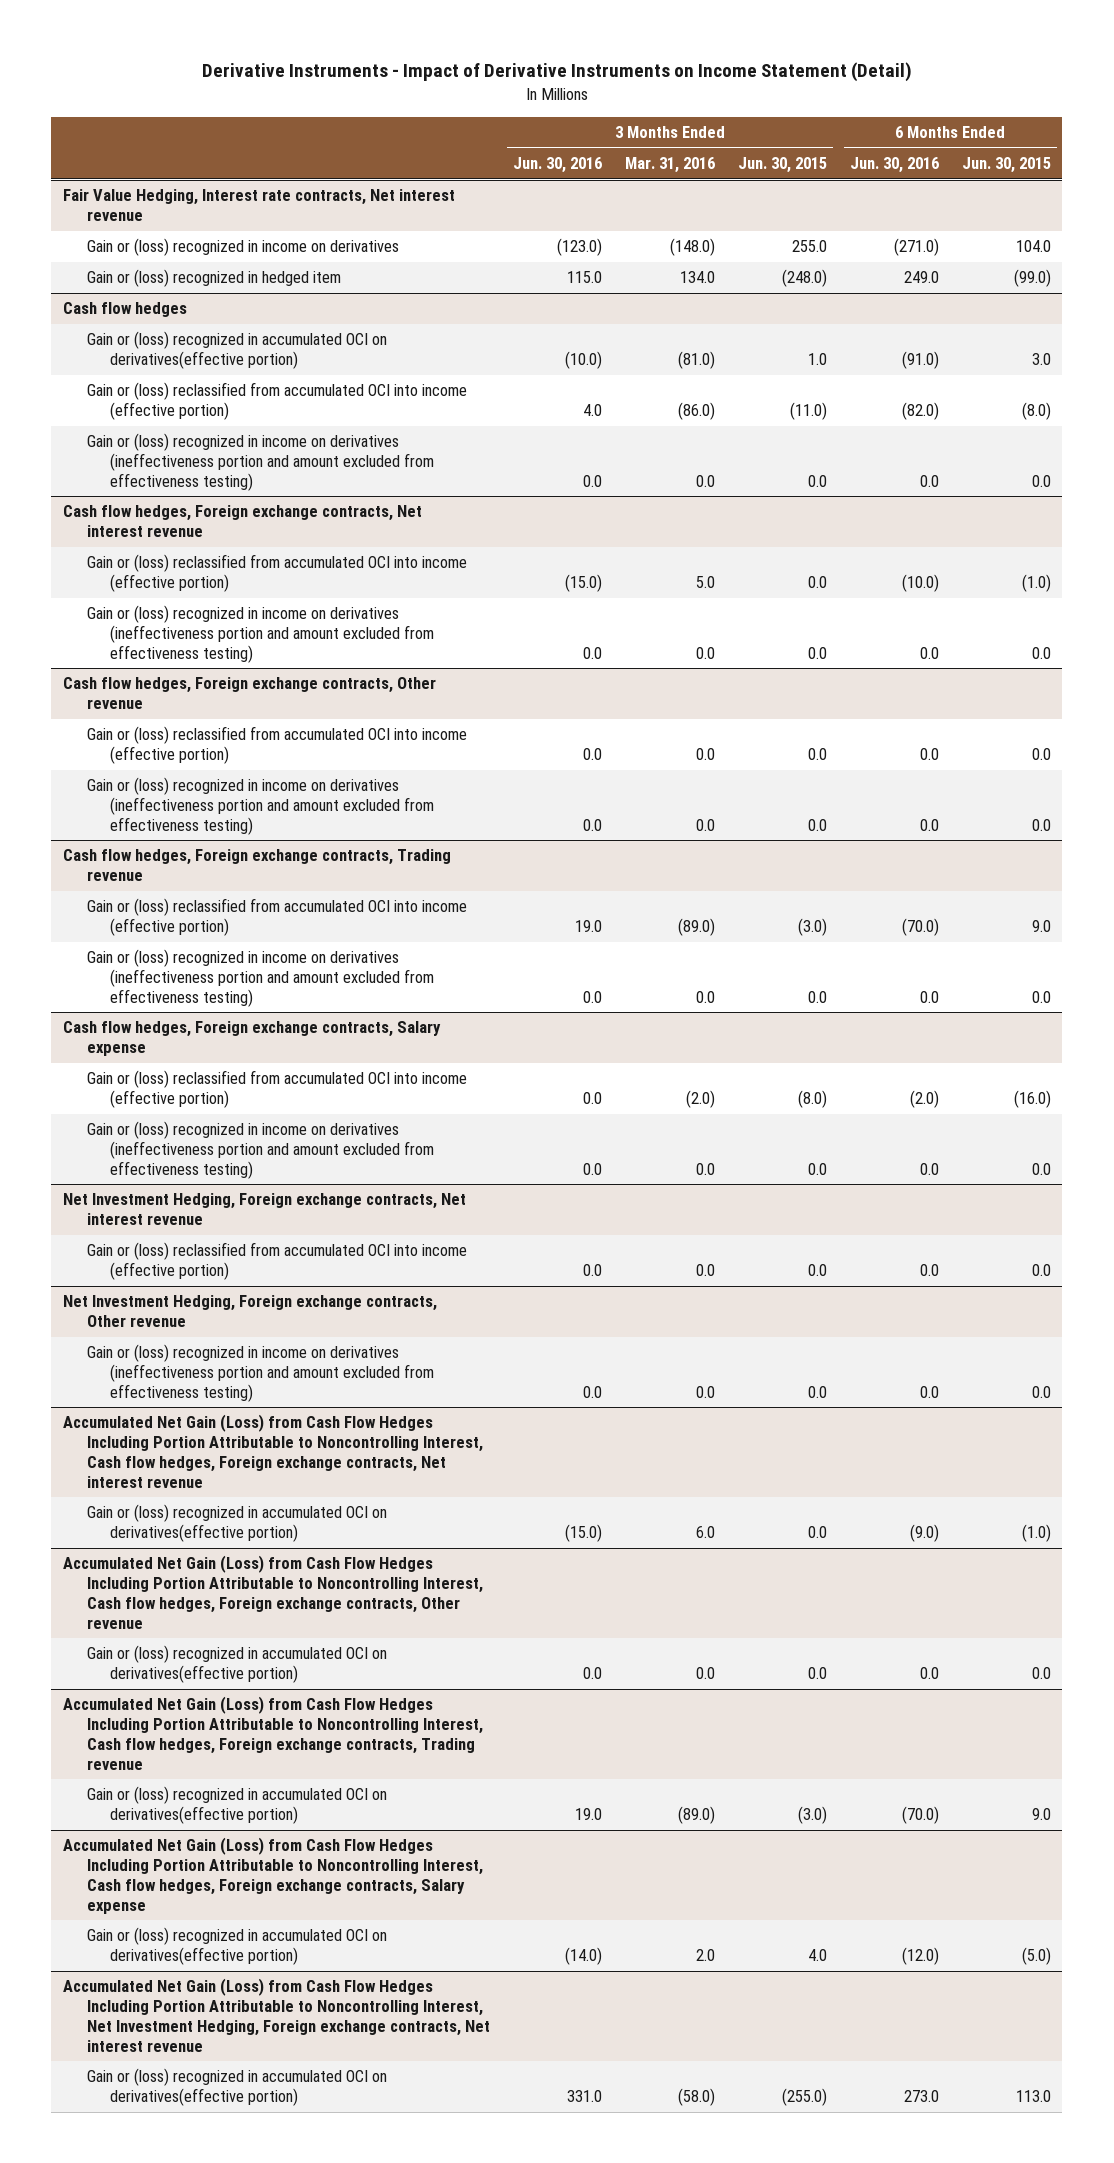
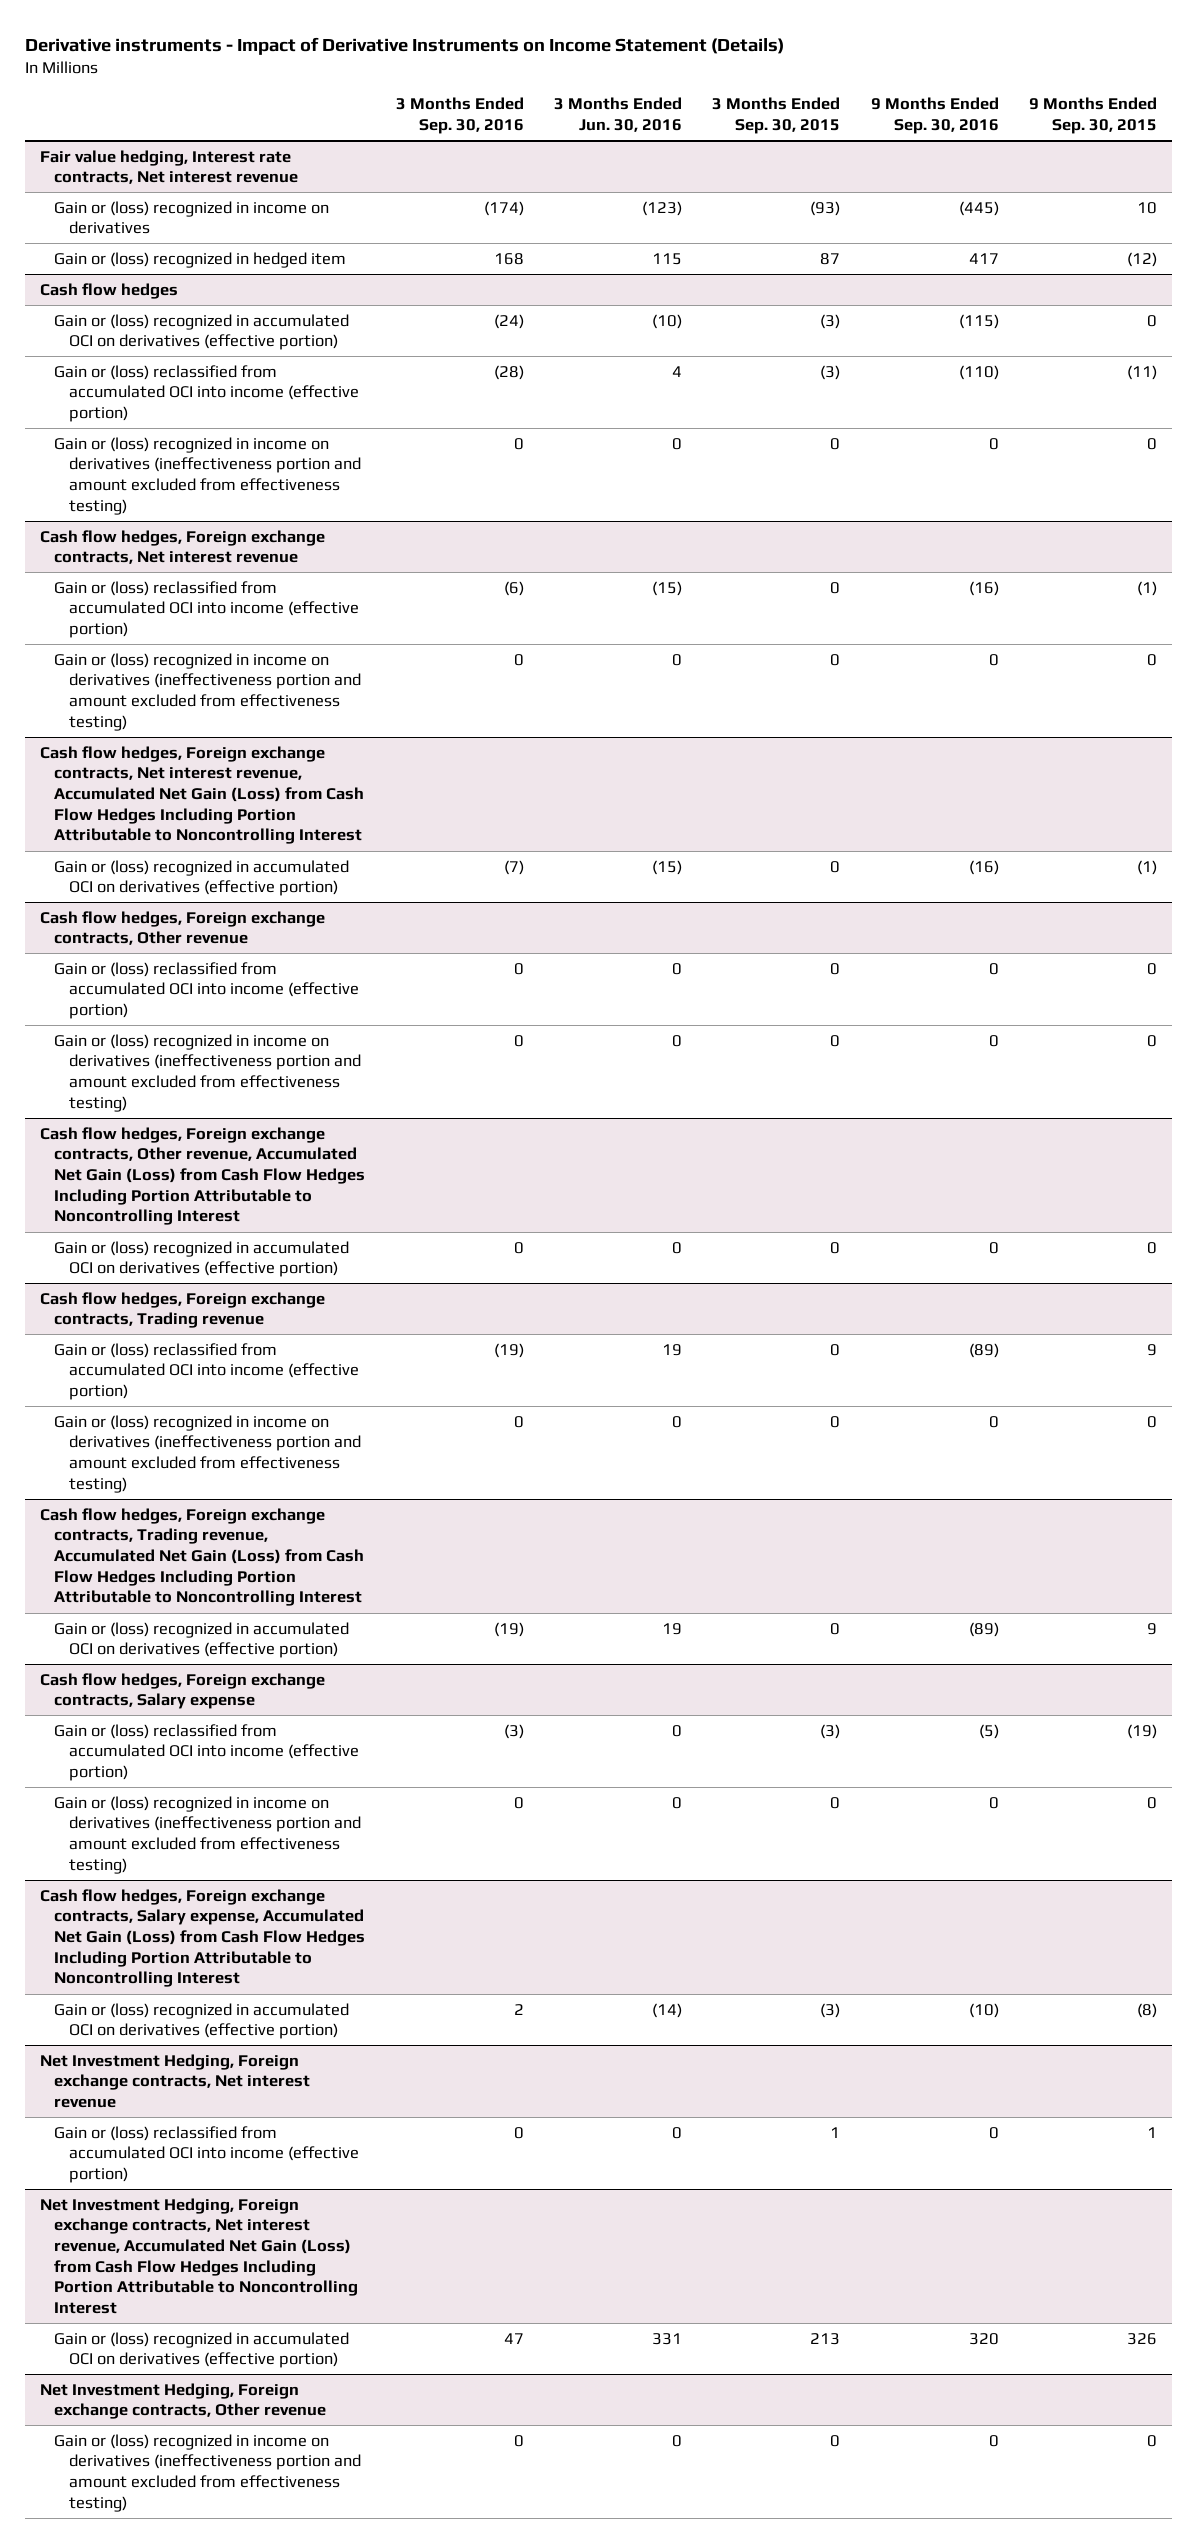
- Derivative Instruments - Impact of Derivative Instruments on Income Statement (Detail)
+ Derivative instruments - Impact of Derivative Instruments on Income Statement (Details)
- | 3 Months Ended Jun. 30, 2016 | 3 Months Ended Mar. 31, 2016 | 3 Months Ended Jun. 30, 2015 | 6 Months Ended Jun. 30, 2016 | 6 Months Ended Jun. 30, 2015
+ | 3 Months Ended Sep. 30, 2016 | 3 Months Ended Jun. 30, 2016 | 3 Months Ended Sep. 30, 2015 | 9 Months Ended Sep. 30, 2016 | 9 Months Ended Sep. 30, 2015
- Fair Value Hedging, Interest rate contracts, Net interest revenue
- Gain or (loss) recognized in income on derivatives | (123.0) | (148.0) | 255.0 | (271.0) | 104.0
- Gain or (loss) recognized in hedged item | 115.0 | 134.0 | (248.0) | 249.0 | (99.0)
+ Fair value hedging, Interest rate contracts, Net interest revenue
+ Gain or (loss) recognized in income on derivatives | (174) | (123) | (93) | (445) | 10
+ Gain or (loss) recognized in hedged item | 168 | 115 | 87 | 417 | (12)
@ Cash flow hedges
- Gain or (loss) recognized in accumulated OCI on derivatives(effective portion) | (10.0) | (81.0) | 1.0 | (91.0) | 3.0
- Gain or (loss) reclassified from accumulated OCI into income (effective portion) | 4.0 | (86.0) | (11.0) | (82.0) | (8.0)
- Gain or (loss) recognized in income on derivatives (ineffectiveness portion and amount excluded from effectiveness testing) | 0.0 | 0.0 | 0.0 | 0.0 | 0.0
+ Gain or (loss) recognized in accumulated OCI on derivatives (effective portion) | (24) | (10) | (3) | (115) | 0
+ Gain or (loss) reclassified from accumulated OCI into income (effective portion) | (28) | 4 | (3) | (110) | (11)
+ Gain or (loss) recognized in income on derivatives (ineffectiveness portion and amount excluded from effectiveness testing) | 0 | 0 | 0 | 0 | 0
@ Cash flow hedges, Foreign exchange contracts, Net interest revenue
- Gain or (loss) reclassified from accumulated OCI into income (effective portion) | (15.0) | 5.0 | 0.0 | (10.0) | (1.0)
- Gain or (loss) recognized in income on derivatives (ineffectiveness portion and amount excluded from effectiveness testing) | 0.0 | 0.0 | 0.0 | 0.0 | 0.0
+ Gain or (loss) reclassified from accumulated OCI into income (effective portion) | (6) | (15) | 0 | (16) | (1)
+ Gain or (loss) recognized in income on derivatives (ineffectiveness portion and amount excluded from effectiveness testing) | 0 | 0 | 0 | 0 | 0
+ Cash flow hedges, Foreign exchange contracts, Net interest revenue, Accumulated Net Gain (Loss) from Cash Flow Hedges Including Portion Attributable to Noncontrolling Interest
+ Gain or (loss) recognized in accumulated OCI on derivatives (effective portion) | (7) | (15) | 0 | (16) | (1)
@ Cash flow hedges, Foreign exchange contracts, Other revenue
- Gain or (loss) reclassified from accumulated OCI into income (effective portion) | 0.0 | 0.0 | 0.0 | 0.0 | 0.0
- Gain or (loss) recognized in income on derivatives (ineffectiveness portion and amount excluded from effectiveness testing) | 0.0 | 0.0 | 0.0 | 0.0 | 0.0
+ Gain or (loss) reclassified from accumulated OCI into income (effective portion) | 0 | 0 | 0 | 0 | 0
+ Gain or (loss) recognized in income on derivatives (ineffectiveness portion and amount excluded from effectiveness testing) | 0 | 0 | 0 | 0 | 0
+ Cash flow hedges, Foreign exchange contracts, Other revenue, Accumulated Net Gain (Loss) from Cash Flow Hedges Including Portion Attributable to Noncontrolling Interest
+ Gain or (loss) recognized in accumulated OCI on derivatives (effective portion) | 0 | 0 | 0 | 0 | 0
@ Cash flow hedges, Foreign exchange contracts, Trading revenue
- Gain or (loss) reclassified from accumulated OCI into income (effective portion) | 19.0 | (89.0) | (3.0) | (70.0) | 9.0
- Gain or (loss) recognized in income on derivatives (ineffectiveness portion and amount excluded from effectiveness testing) | 0.0 | 0.0 | 0.0 | 0.0 | 0.0
+ Gain or (loss) reclassified from accumulated OCI into income (effective portion) | (19) | 19 | 0 | (89) | 9
+ Gain or (loss) recognized in income on derivatives (ineffectiveness portion and amount excluded from effectiveness testing) | 0 | 0 | 0 | 0 | 0
+ Cash flow hedges, Foreign exchange contracts, Trading revenue, Accumulated Net Gain (Loss) from Cash Flow Hedges Including Portion Attributable to Noncontrolling Interest
+ Gain or (loss) recognized in accumulated OCI on derivatives (effective portion) | (19) | 19 | 0 | (89) | 9
@ Cash flow hedges, Foreign exchange contracts, Salary expense
- Gain or (loss) reclassified from accumulated OCI into income (effective portion) | 0.0 | (2.0) | (8.0) | (2.0) | (16.0)
- Gain or (loss) recognized in income on derivatives (ineffectiveness portion and amount excluded from effectiveness testing) | 0.0 | 0.0 | 0.0 | 0.0 | 0.0
+ Gain or (loss) reclassified from accumulated OCI into income (effective portion) | (3) | 0 | (3) | (5) | (19)
+ Gain or (loss) recognized in income on derivatives (ineffectiveness portion and amount excluded from effectiveness testing) | 0 | 0 | 0 | 0 | 0
+ Cash flow hedges, Foreign exchange contracts, Salary expense, Accumulated Net Gain (Loss) from Cash Flow Hedges Including Portion Attributable to Noncontrolling Interest
+ Gain or (loss) recognized in accumulated OCI on derivatives (effective portion) | 2 | (14) | (3) | (10) | (8)
@ Net Investment Hedging, Foreign exchange contracts, Net interest revenue
- Gain or (loss) reclassified from accumulated OCI into income (effective portion) | 0.0 | 0.0 | 0.0 | 0.0 | 0.0
+ Gain or (loss) reclassified from accumulated OCI into income (effective portion) | 0 | 0 | 1 | 0 | 1
+ Net Investment Hedging, Foreign exchange contracts, Net interest revenue, Accumulated Net Gain (Loss) from Cash Flow Hedges Including Portion Attributable to Noncontrolling Interest
+ Gain or (loss) recognized in accumulated OCI on derivatives (effective portion) | 47 | 331 | 213 | 320 | 326
@ Net Investment Hedging, Foreign exchange contracts, Other revenue
- Gain or (loss) recognized in income on derivatives (ineffectiveness portion and amount excluded from effectiveness testing) | 0.0 | 0.0 | 0.0 | 0.0 | 0.0
- Accumulated Net Gain (Loss) from Cash Flow Hedges Including Portion Attributable to Noncontrolling Interest, Cash flow hedges, Foreign exchange contracts, Net interest revenue
- Gain or (loss) recognized in accumulated OCI on derivatives(effective portion) | (15.0) | 6.0 | 0.0 | (9.0) | (1.0)
- Accumulated Net Gain (Loss) from Cash Flow Hedges Including Portion Attributable to Noncontrolling Interest, Cash flow hedges, Foreign exchange contracts, Other revenue
- Gain or (loss) recognized in accumulated OCI on derivatives(effective portion) | 0.0 | 0.0 | 0.0 | 0.0 | 0.0
- Accumulated Net Gain (Loss) from Cash Flow Hedges Including Portion Attributable to Noncontrolling Interest, Cash flow hedges, Foreign exchange contracts, Trading revenue
- Gain or (loss) recognized in accumulated OCI on derivatives(effective portion) | 19.0 | (89.0) | (3.0) | (70.0) | 9.0
- Accumulated Net Gain (Loss) from Cash Flow Hedges Including Portion Attributable to Noncontrolling Interest, Cash flow hedges, Foreign exchange contracts, Salary expense
- Gain or (loss) recognized in accumulated OCI on derivatives(effective portion) | (14.0) | 2.0 | 4.0 | (12.0) | (5.0)
- Accumulated Net Gain (Loss) from Cash Flow Hedges Including Portion Attributable to Noncontrolling Interest, Net Investment Hedging, Foreign exchange contracts, Net interest revenue
- Gain or (loss) recognized in accumulated OCI on derivatives(effective portion) | 331.0 | (58.0) | (255.0) | 273.0 | 113.0
@ Net Investment Hedging, Foreign exchange contracts, Other revenue
+ Gain or (loss) recognized in income on derivatives (ineffectiveness portion and amount excluded from effectiveness testing) | 0 | 0 | 0 | 0 | 0

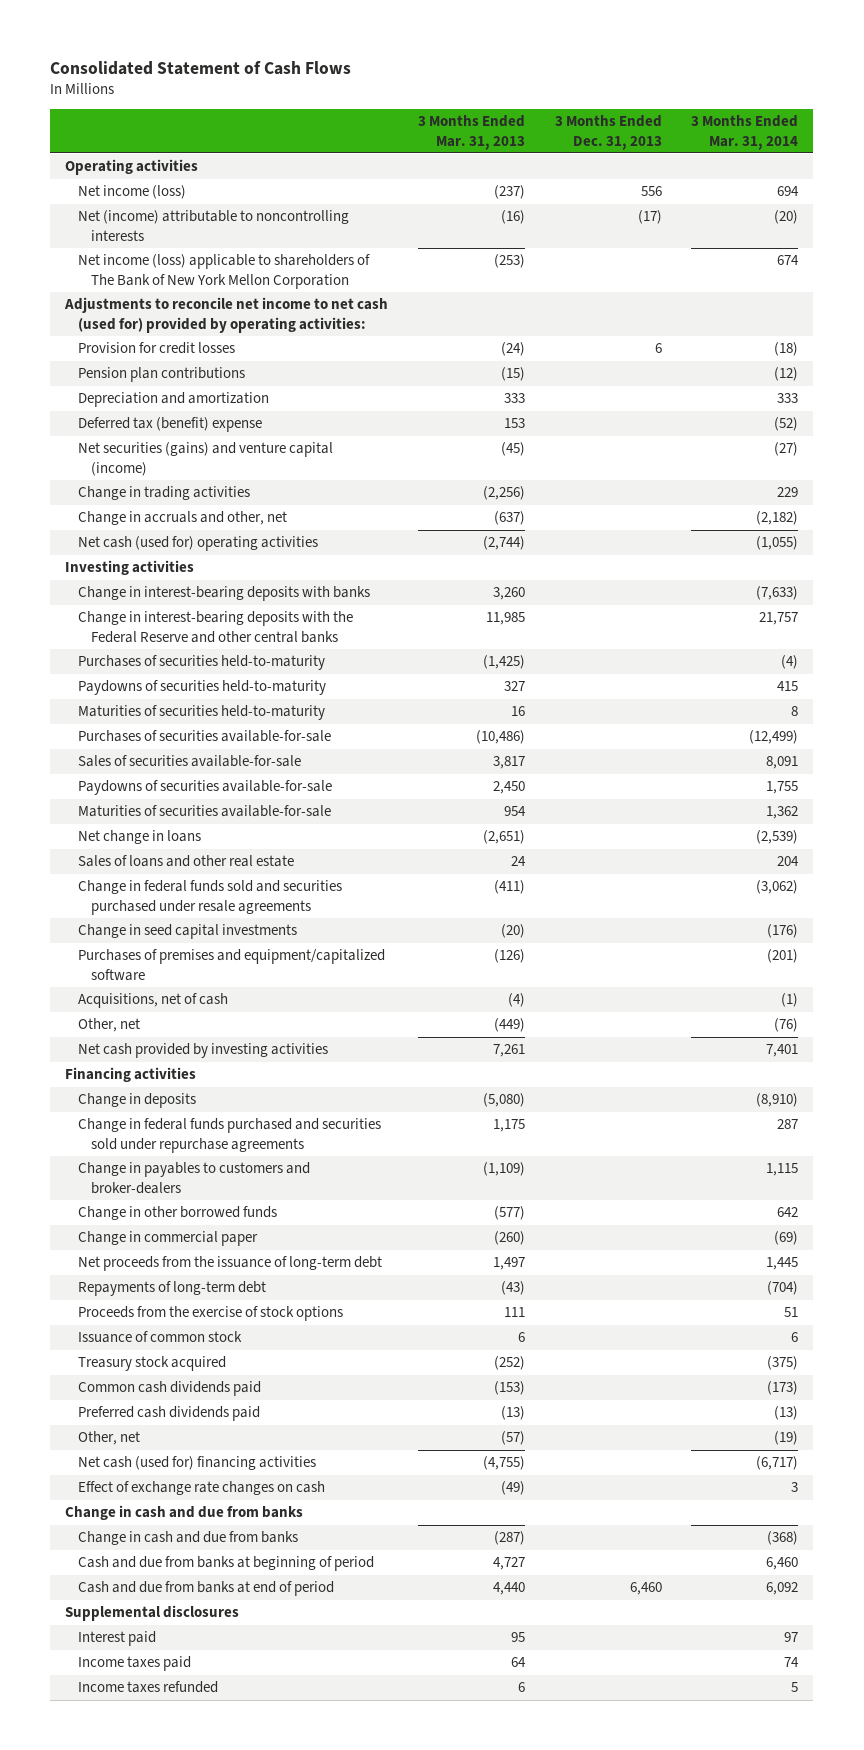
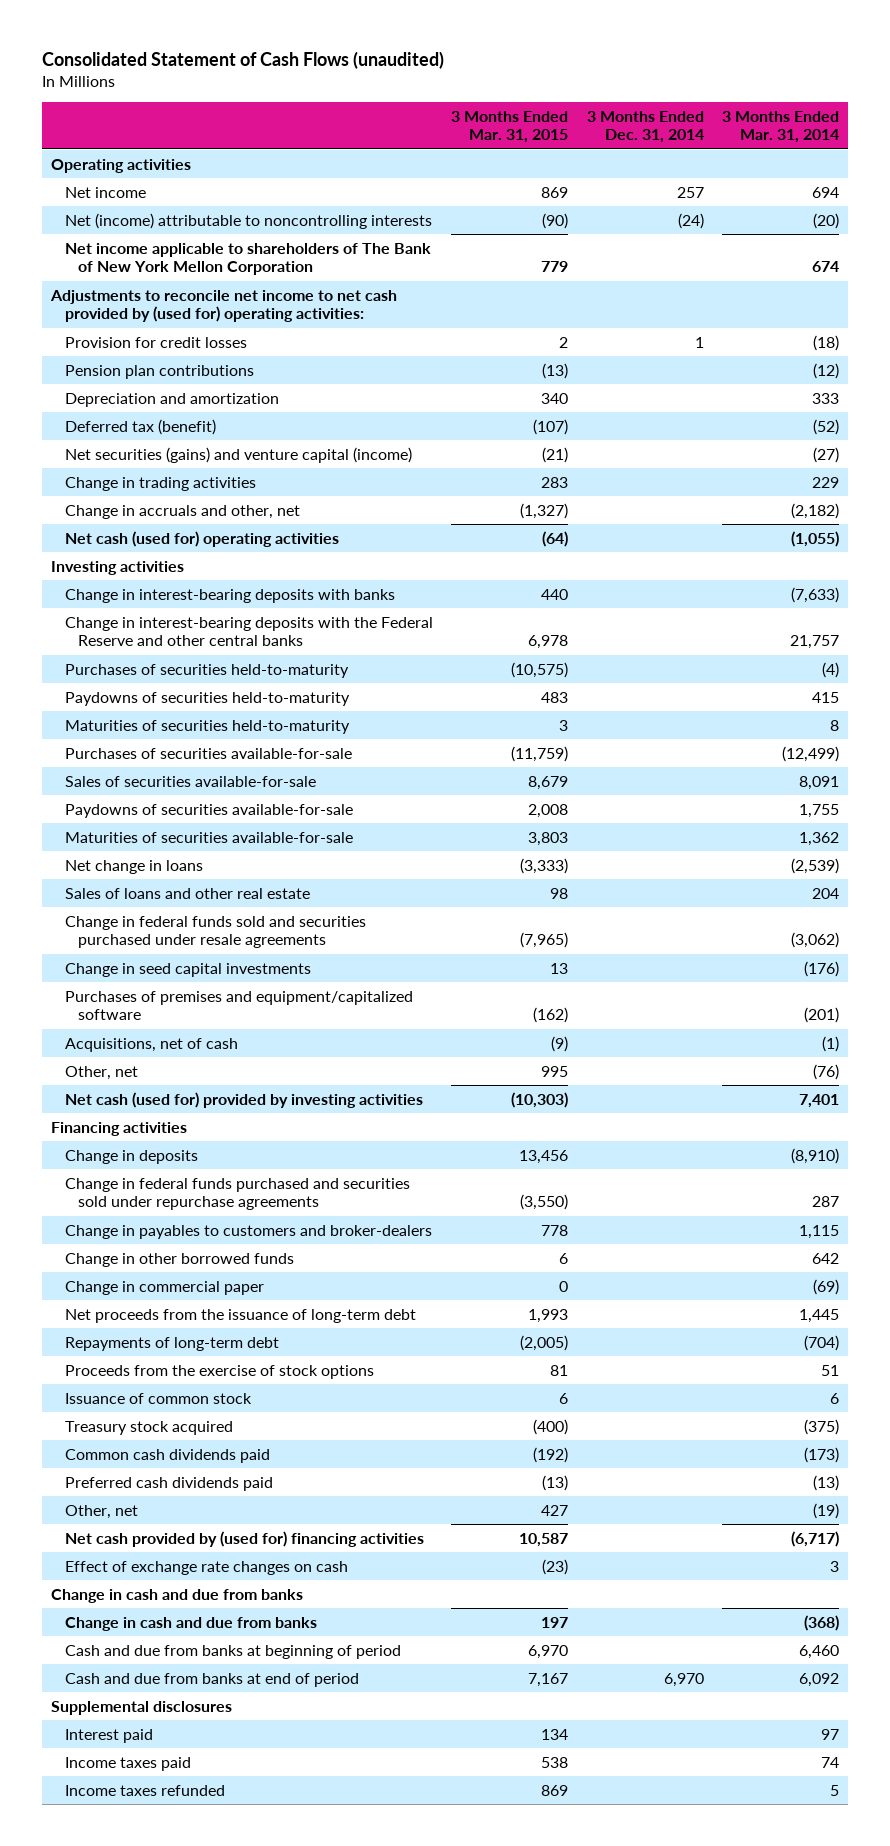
- Consolidated Statement of Cash Flows
+ Consolidated Statement of Cash Flows (unaudited)
- | 3 Months Ended Mar. 31, 2013 | 3 Months Ended Dec. 31, 2013 | 3 Months Ended Mar. 31, 2014
+ | 3 Months Ended Mar. 31, 2015 | 3 Months Ended Dec. 31, 2014 | 3 Months Ended Mar. 31, 2014
- Net income (loss) | (237) | 556 | 694
+ Net income | 869 | 257 | 694
- Net income (loss) applicable to shareholders of The Bank of New York Mellon Corporation | (253) | | 674
- Adjustments to reconcile net income to net cash (used for) provided by operating activities:
+ Net income applicable to shareholders of The Bank of New York Mellon Corporation | 779 | | 674
+ Adjustments to reconcile net income to net cash provided by (used for) operating activities:
- Deferred tax (benefit) expense | 153 | | (52)
+ Deferred tax (benefit) | (107) | | (52)
- Net cash provided by investing activities | 7,261 | | 7,401
+ Net cash (used for) provided by investing activities | (10,303) | | 7,401
- Net cash (used for) financing activities | (4,755) | | (6,717)
+ Net cash provided by (used for) financing activities | 10,587 | | (6,717)

